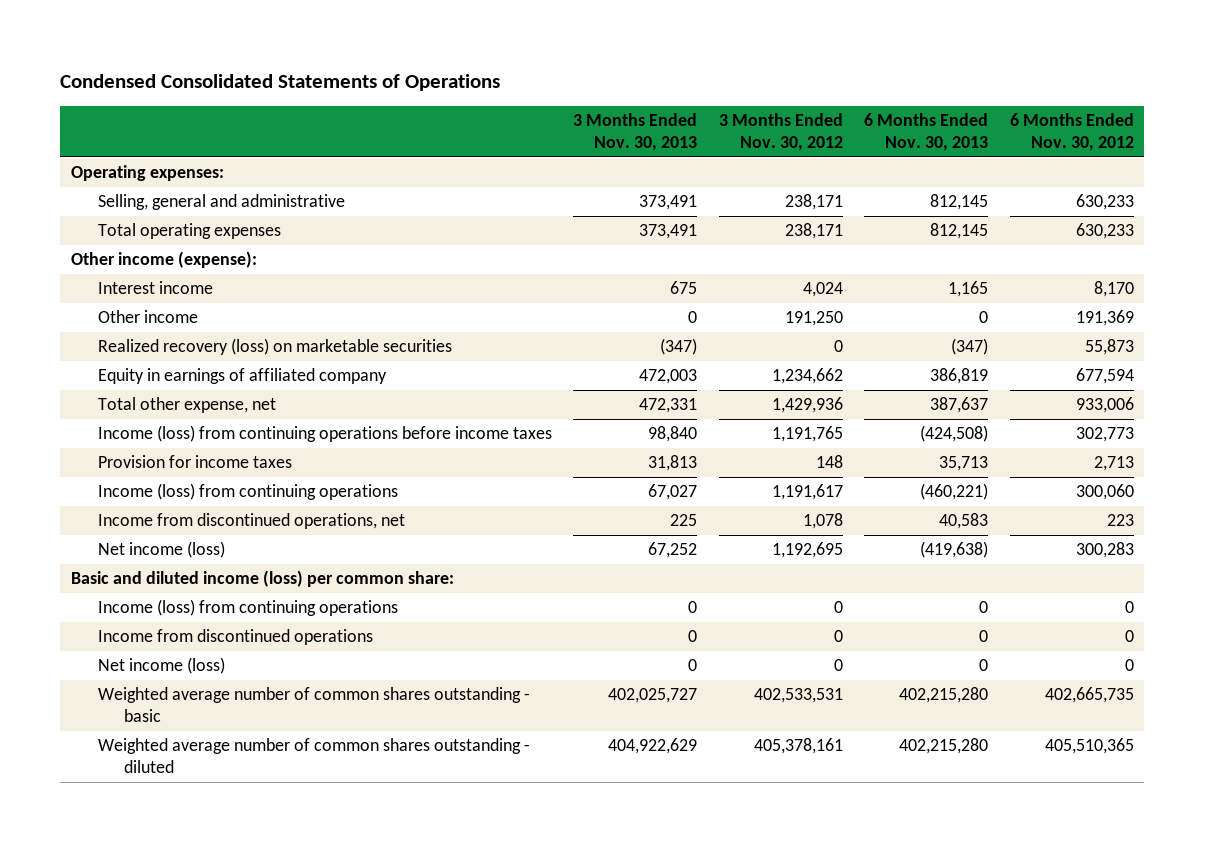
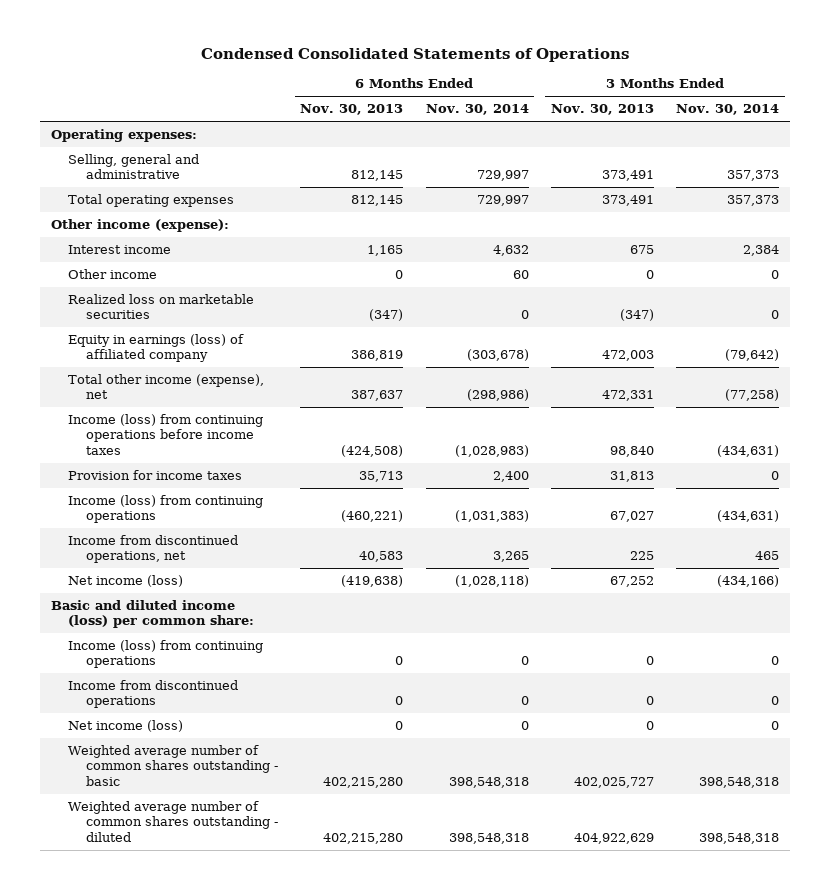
- | 3 Months Ended Nov. 30, 2013 | 3 Months Ended Nov. 30, 2012 | 6 Months Ended Nov. 30, 2013 | 6 Months Ended Nov. 30, 2012
+ | 6 Months Ended Nov. 30, 2013 | 6 Months Ended Nov. 30, 2014 | 3 Months Ended Nov. 30, 2013 | 3 Months Ended Nov. 30, 2014
- Realized recovery (loss) on marketable securities | (347) | 0 | (347) | 55,873
- Equity in earnings of affiliated company | 472,003 | 1,234,662 | 386,819 | 677,594
- Total other expense, net | 472,331 | 1,429,936 | 387,637 | 933,006
+ Realized loss on marketable securities | (347) | 0 | (347) | 0
+ Equity in earnings (loss) of affiliated company | 386,819 | (303,678) | 472,003 | (79,642)
+ Total other income (expense), net | 387,637 | (298,986) | 472,331 | (77,258)

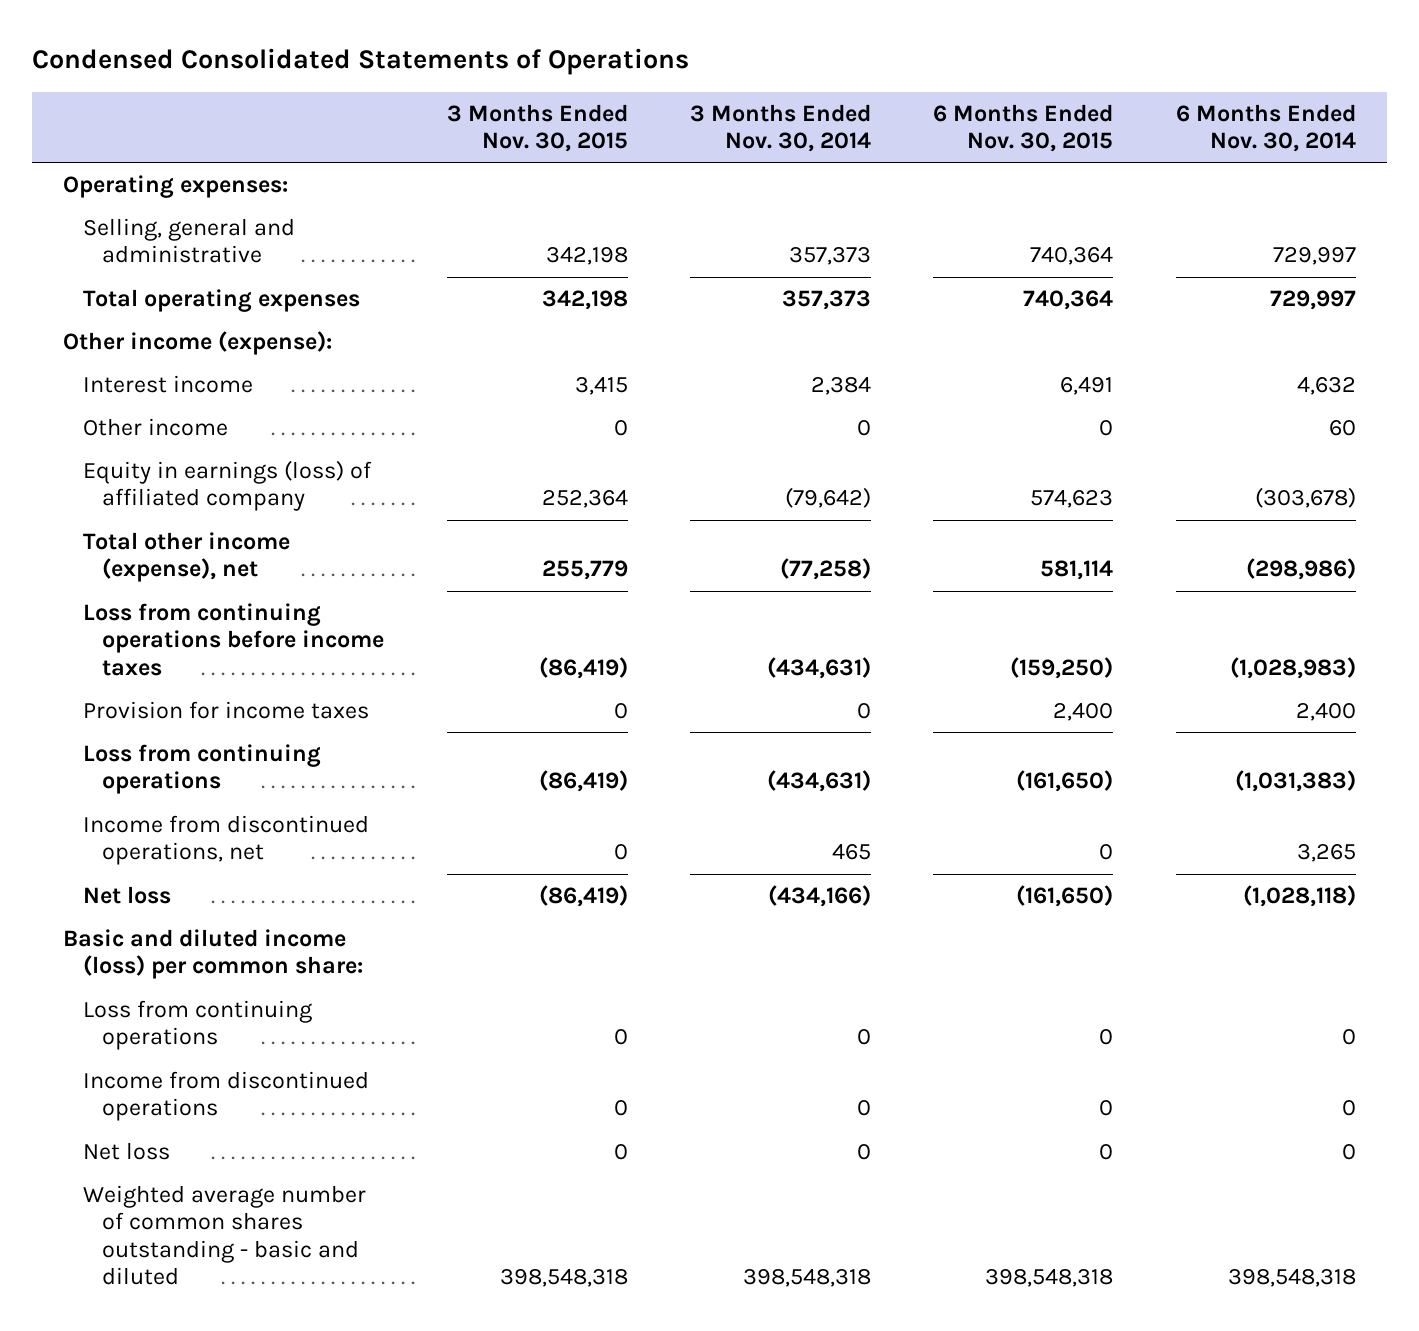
- | 6 Months Ended Nov. 30, 2013 | 6 Months Ended Nov. 30, 2014 | 3 Months Ended Nov. 30, 2013 | 3 Months Ended Nov. 30, 2014
+ | 3 Months Ended Nov. 30, 2015 | 3 Months Ended Nov. 30, 2014 | 6 Months Ended Nov. 30, 2015 | 6 Months Ended Nov. 30, 2014
- Realized loss on marketable securities | (347) | 0 | (347) | 0
- Income (loss) from continuing operations before income taxes | (424,508) | (1,028,983) | 98,840 | (434,631)
+ Loss from continuing operations before income taxes | (86,419) | (434,631) | (159,250) | (1,028,983)
- Income (loss) from continuing operations | (460,221) | (1,031,383) | 67,027 | (434,631)
+ Loss from continuing operations | (86,419) | (434,631) | (161,650) | (1,031,383)
- Net income (loss) | (419,638) | (1,028,118) | 67,252 | (434,166)
+ Net loss | (86,419) | (434,166) | (161,650) | (1,028,118)
- Income (loss) from continuing operations | 0 | 0 | 0 | 0
+ Loss from continuing operations | 0 | 0 | 0 | 0
- Net income (loss) | 0 | 0 | 0 | 0
- Weighted average number of common shares outstanding - basic | 402,215,280 | 398,548,318 | 402,025,727 | 398,548,318
- Weighted average number of common shares outstanding - diluted | 402,215,280 | 398,548,318 | 404,922,629 | 398,548,318
+ Net loss | 0 | 0 | 0 | 0
+ Weighted average number of common shares outstanding - basic and diluted | 398,548,318 | 398,548,318 | 398,548,318 | 398,548,318

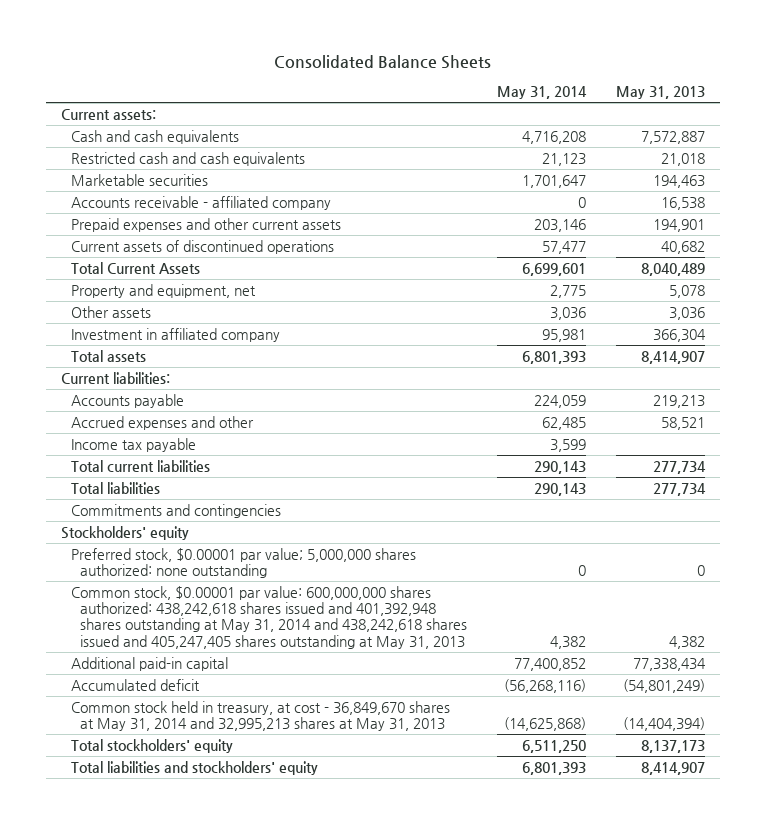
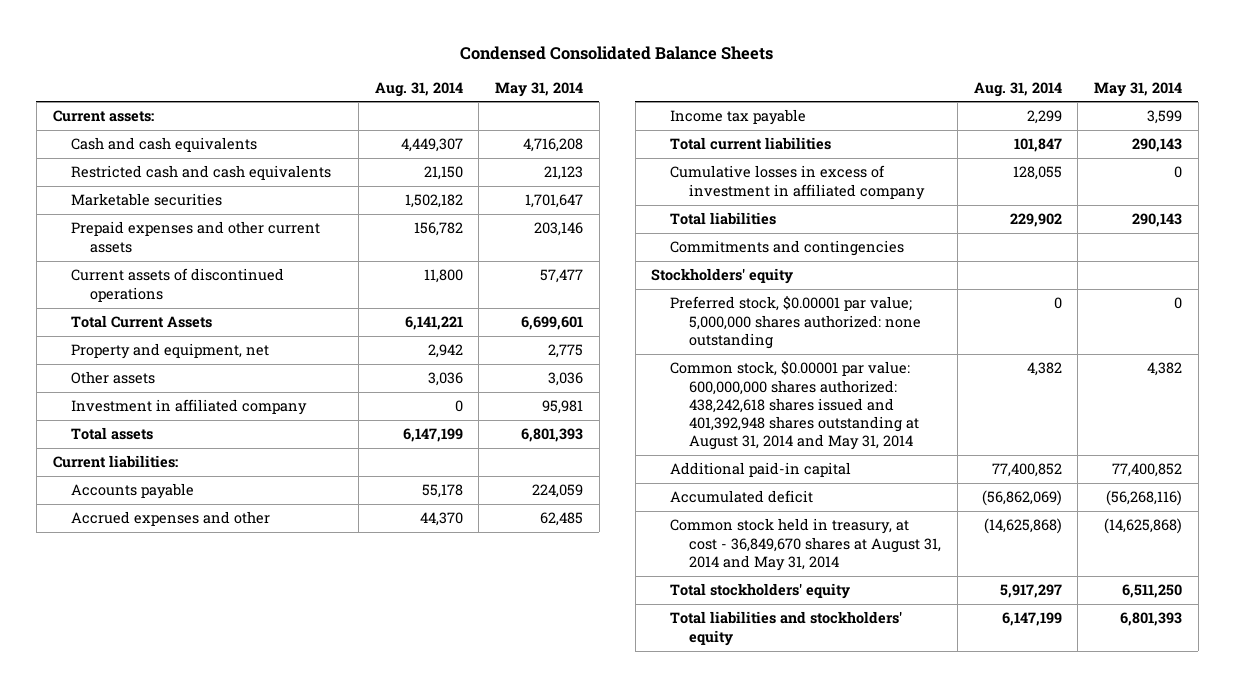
- Consolidated Balance Sheets
+ Condensed Consolidated Balance Sheets
- | May 31, 2014 | May 31, 2013
+ | Aug. 31, 2014 | May 31, 2014
- Accounts receivable - affiliated company | 0 | 16,538
+ Cumulative losses in excess of investment in affiliated company | 128,055 | 0
- Common stock, $0.00001 par value: 600,000,000 shares authorized: 438,242,618 shares issued and 401,392,948 shares outstanding at May 31, 2014 and 438,242,618 shares issued and 405,247,405 shares outstanding at May 31, 2013 | 4,382 | 4,382
+ Common stock, $0.00001 par value: 600,000,000 shares authorized: 438,242,618 shares issued and 401,392,948 shares outstanding at August 31, 2014 and May 31, 2014 | 4,382 | 4,382
- Common stock held in treasury, at cost - 36,849,670 shares at May 31, 2014 and 32,995,213 shares at May 31, 2013 | (14,625,868) | (14,404,394)
+ Common stock held in treasury, at cost - 36,849,670 shares at August 31, 2014 and May 31, 2014 | (14,625,868) | (14,625,868)

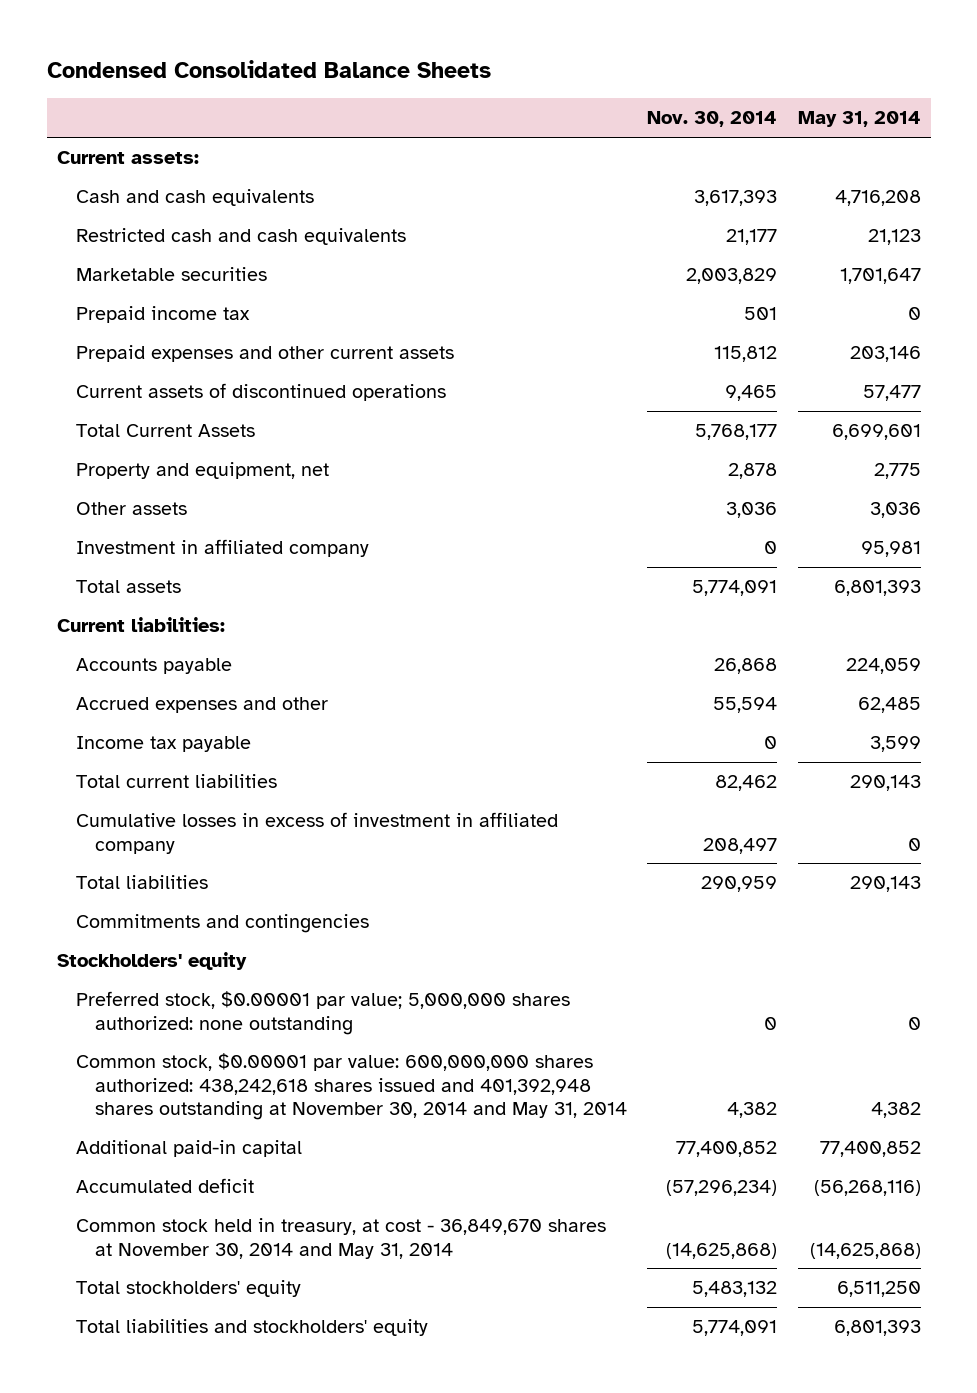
- | Aug. 31, 2014 | May 31, 2014
+ | Nov. 30, 2014 | May 31, 2014
+ Prepaid income tax | 501 | 0
- Common stock, $0.00001 par value: 600,000,000 shares authorized: 438,242,618 shares issued and 401,392,948 shares outstanding at August 31, 2014 and May 31, 2014 | 4,382 | 4,382
+ Common stock, $0.00001 par value: 600,000,000 shares authorized: 438,242,618 shares issued and 401,392,948 shares outstanding at November 30, 2014 and May 31, 2014 | 4,382 | 4,382
- Common stock held in treasury, at cost - 36,849,670 shares at August 31, 2014 and May 31, 2014 | (14,625,868) | (14,625,868)
+ Common stock held in treasury, at cost - 36,849,670 shares at November 30, 2014 and May 31, 2014 | (14,625,868) | (14,625,868)

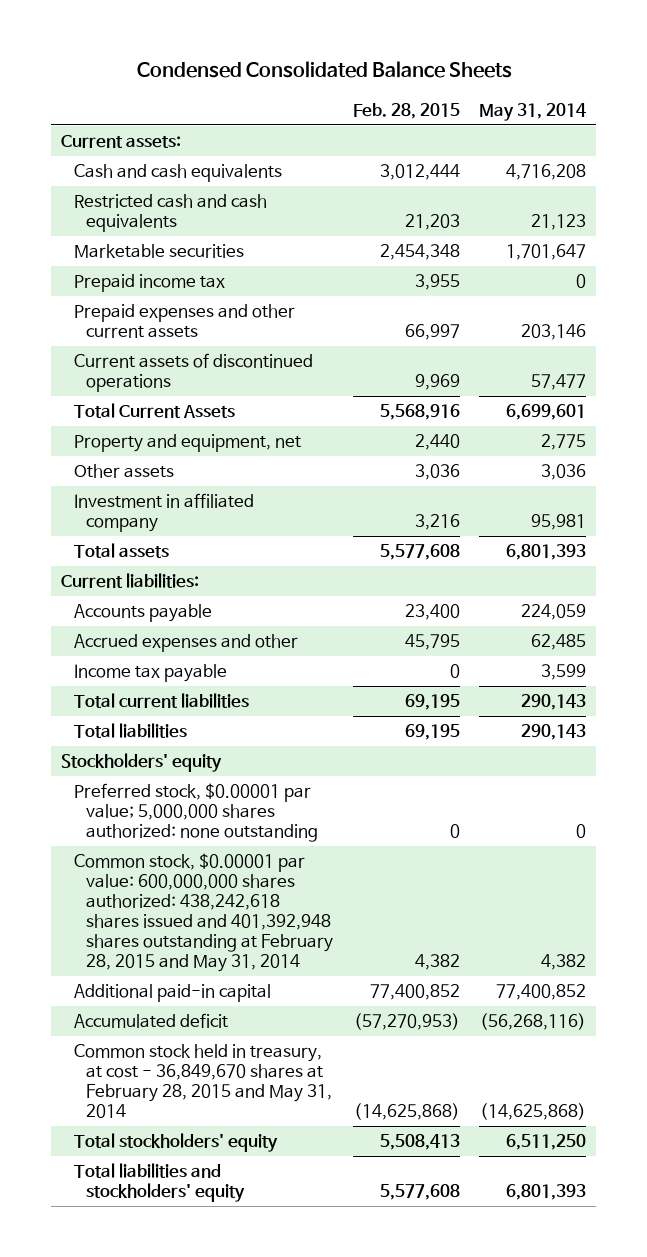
- | Nov. 30, 2014 | May 31, 2014
+ | Feb. 28, 2015 | May 31, 2014
- Cumulative losses in excess of investment in affiliated company | 208,497 | 0
- Commitments and contingencies
- Common stock, $0.00001 par value: 600,000,000 shares authorized: 438,242,618 shares issued and 401,392,948 shares outstanding at November 30, 2014 and May 31, 2014 | 4,382 | 4,382
+ Common stock, $0.00001 par value: 600,000,000 shares authorized: 438,242,618 shares issued and 401,392,948 shares outstanding at February 28, 2015 and May 31, 2014 | 4,382 | 4,382
- Common stock held in treasury, at cost - 36,849,670 shares at November 30, 2014 and May 31, 2014 | (14,625,868) | (14,625,868)
+ Common stock held in treasury, at cost - 36,849,670 shares at February 28, 2015 and May 31, 2014 | (14,625,868) | (14,625,868)

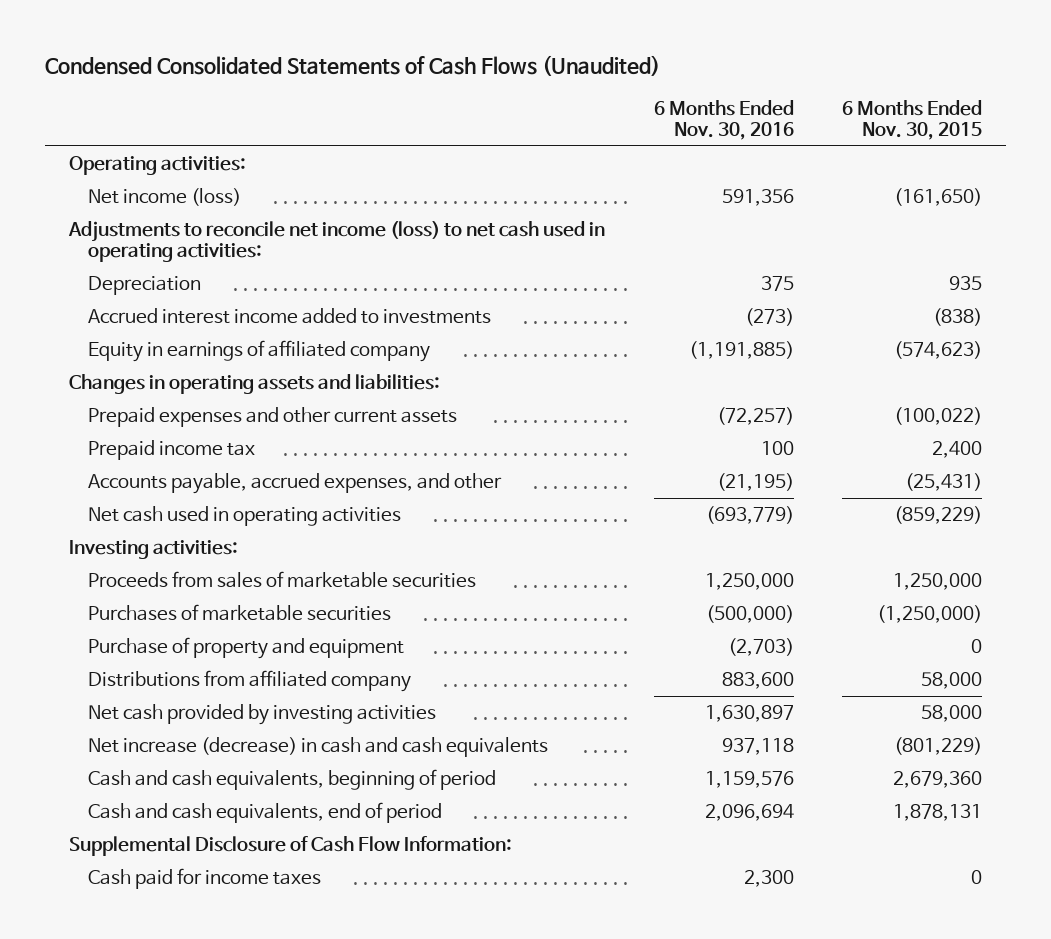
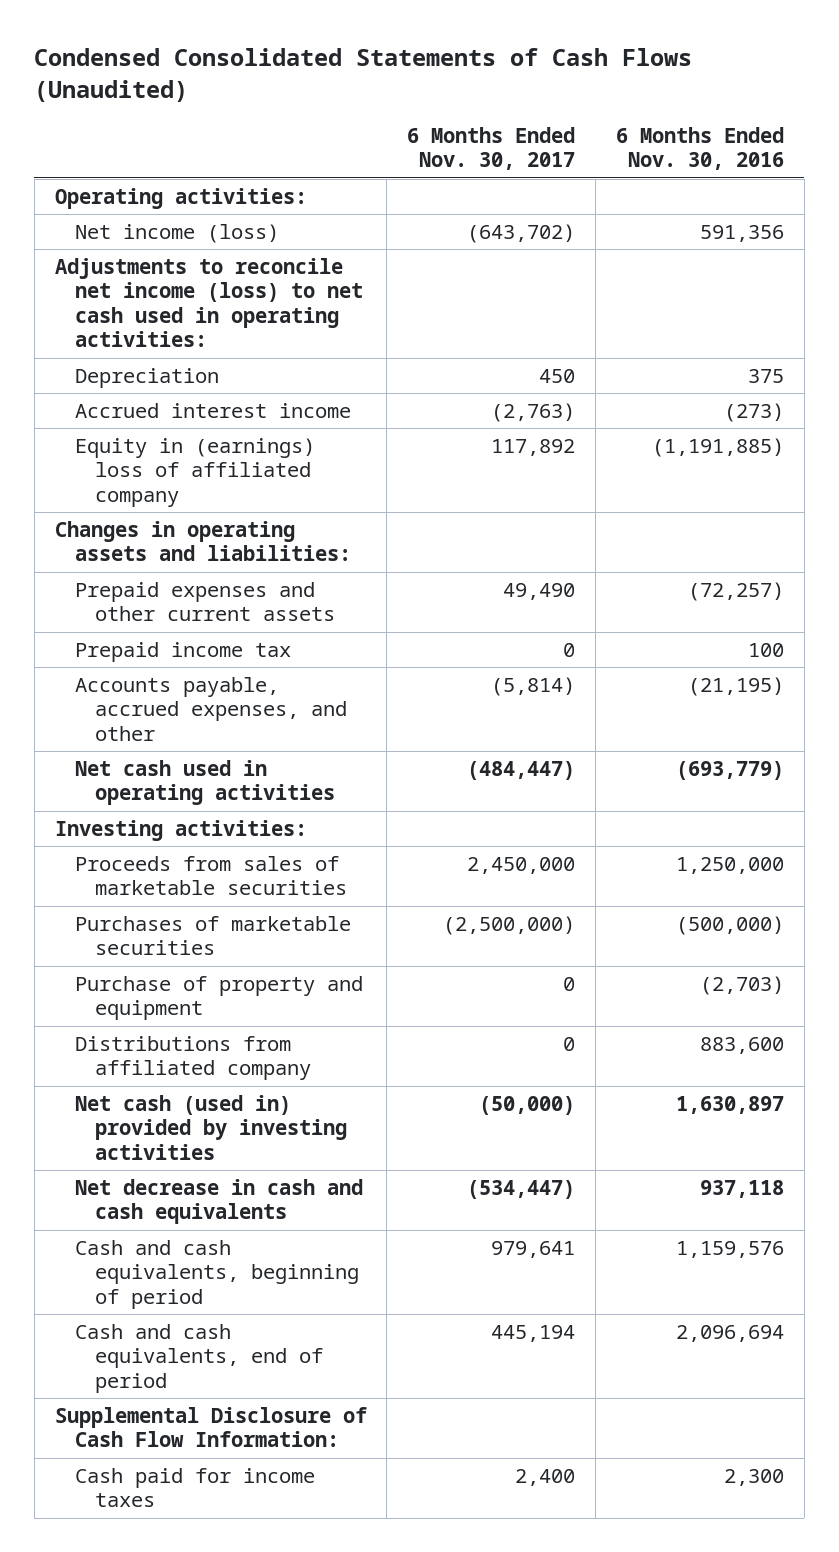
- | 6 Months Ended Nov. 30, 2016 | 6 Months Ended Nov. 30, 2015
+ | 6 Months Ended Nov. 30, 2017 | 6 Months Ended Nov. 30, 2016
- Accrued interest income added to investments | (273) | (838)
- Equity in earnings of affiliated company | (1,191,885) | (574,623)
+ Accrued interest income | (2,763) | (273)
+ Equity in (earnings) loss of affiliated company | 117,892 | (1,191,885)
- Net cash provided by investing activities | 1,630,897 | 58,000
- Net increase (decrease) in cash and cash equivalents | 937,118 | (801,229)
+ Net cash (used in) provided by investing activities | (50,000) | 1,630,897
+ Net decrease in cash and cash equivalents | (534,447) | 937,118

